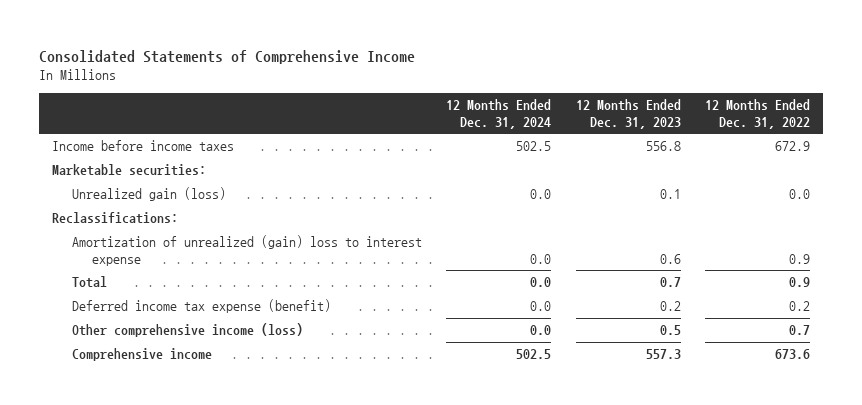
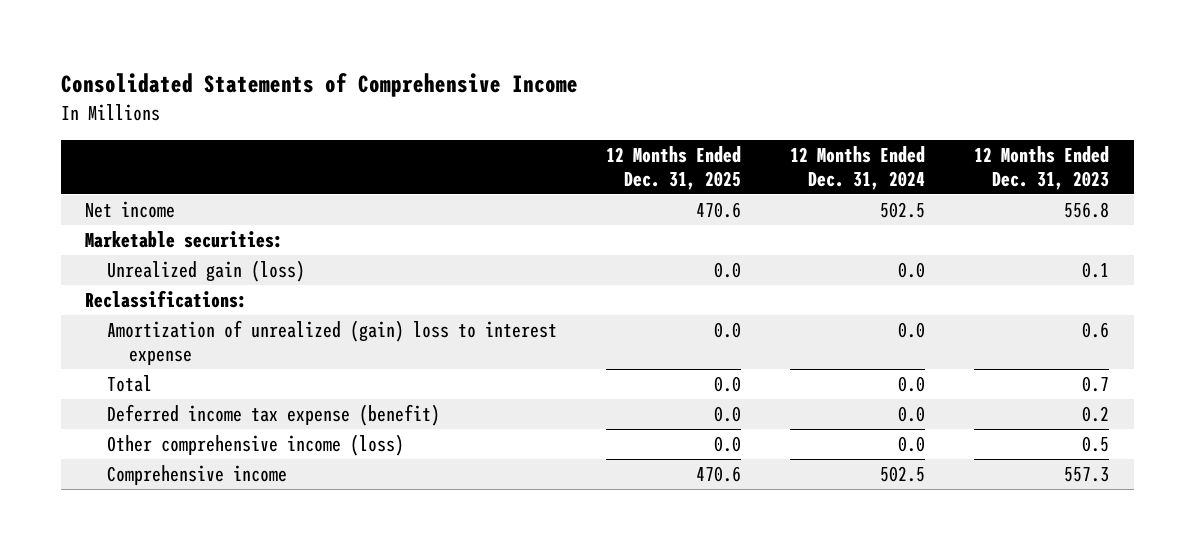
- | 12 Months Ended Dec. 31, 2024 | 12 Months Ended Dec. 31, 2023 | 12 Months Ended Dec. 31, 2022
+ | 12 Months Ended Dec. 31, 2025 | 12 Months Ended Dec. 31, 2024 | 12 Months Ended Dec. 31, 2023
- Income before income taxes | 502.5 | 556.8 | 672.9
+ Net income | 470.6 | 502.5 | 556.8

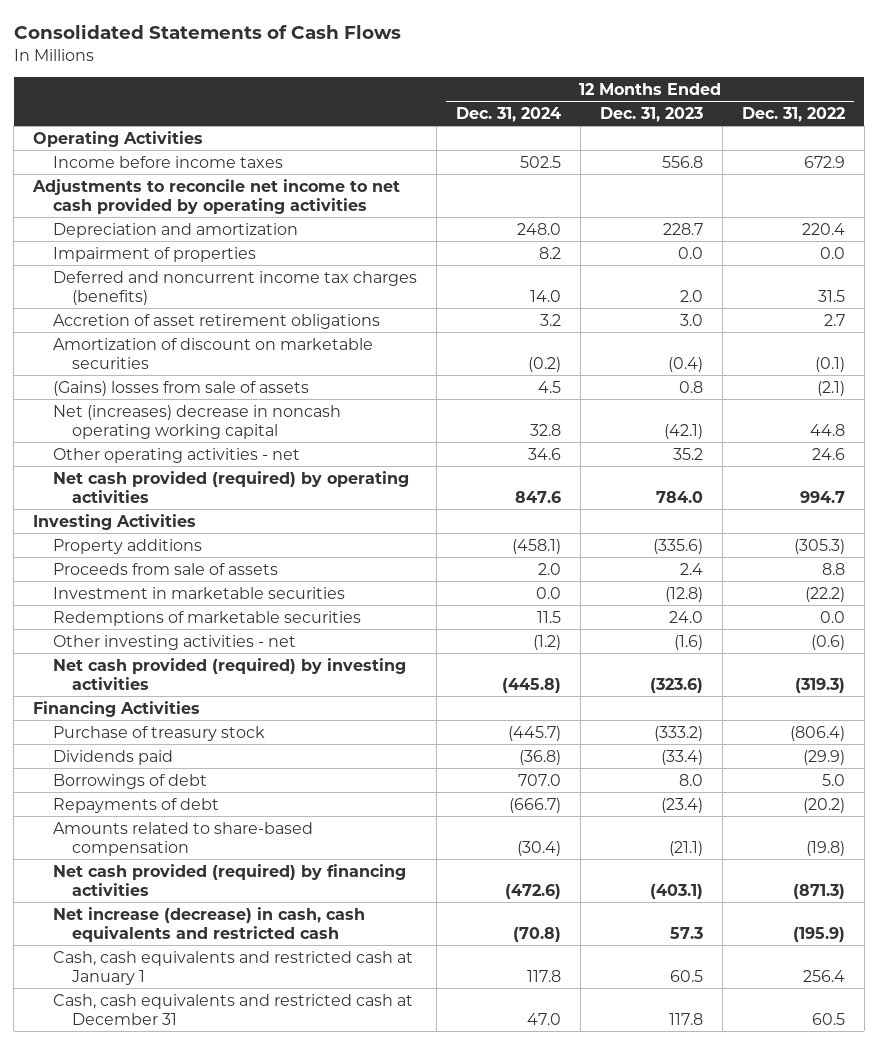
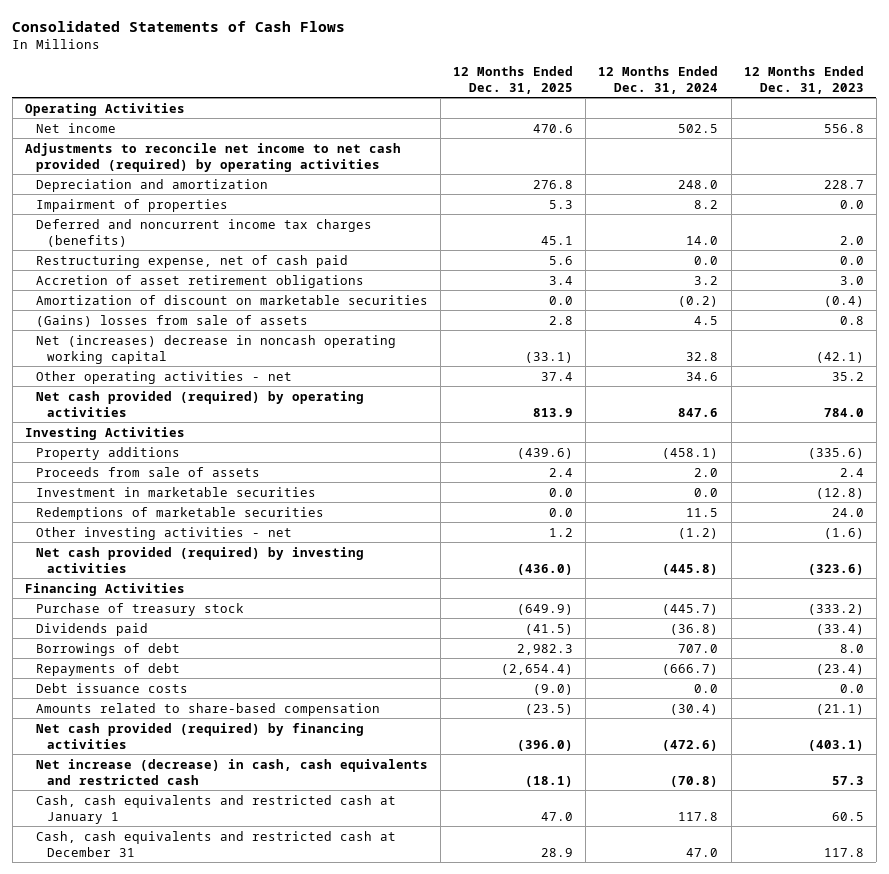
- | 12 Months Ended Dec. 31, 2024 | 12 Months Ended Dec. 31, 2023 | 12 Months Ended Dec. 31, 2022
+ | 12 Months Ended Dec. 31, 2025 | 12 Months Ended Dec. 31, 2024 | 12 Months Ended Dec. 31, 2023
- Income before income taxes | 502.5 | 556.8 | 672.9
- Adjustments to reconcile net income to net cash provided by operating activities
+ Net income | 470.6 | 502.5 | 556.8
+ Adjustments to reconcile net income to net cash provided (required) by operating activities
+ Restructuring expense, net of cash paid | 5.6 | 0.0 | 0.0
+ Debt issuance costs | (9.0) | 0.0 | 0.0

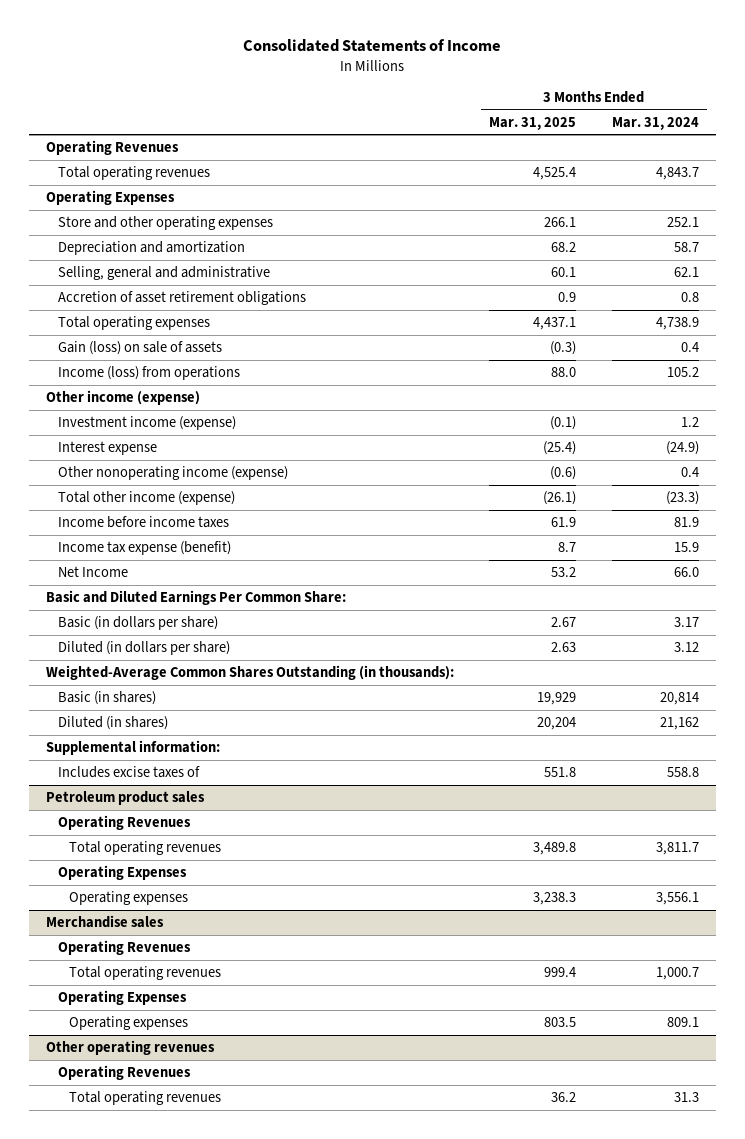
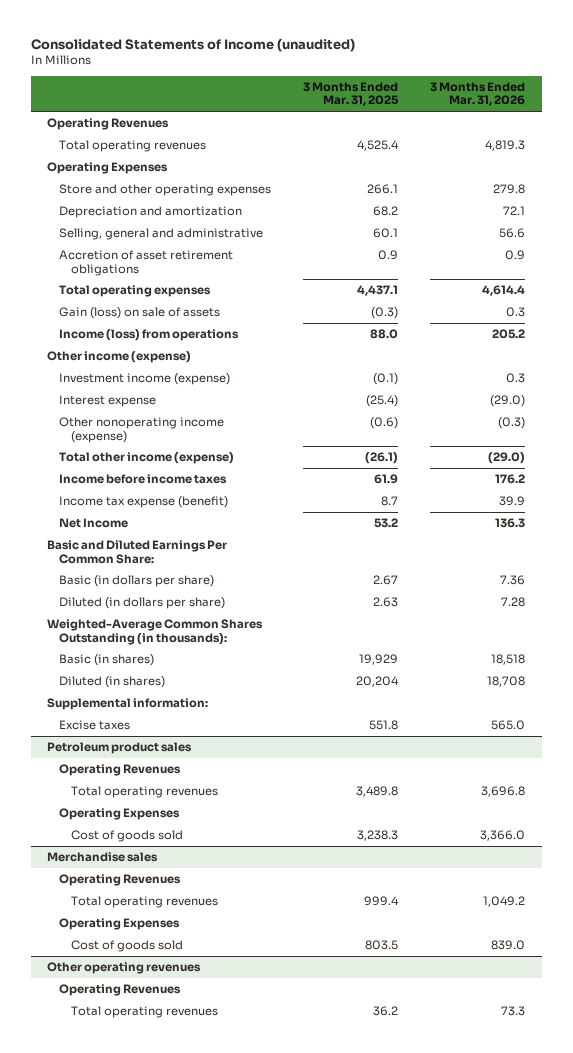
- Consolidated Statements of Income
+ Consolidated Statements of Income (unaudited)
- | 3 Months Ended Mar. 31, 2025 | 3 Months Ended Mar. 31, 2024
+ | 3 Months Ended Mar. 31, 2025 | 3 Months Ended Mar. 31, 2026
- Includes excise taxes of | 551.8 | 558.8
+ Excise taxes | 551.8 | 565.0
@ Petroleum product sales
- Operating expenses | 3,238.3 | 3,556.1
+ Cost of goods sold | 3,238.3 | 3,366.0
@ Merchandise sales
- Operating expenses | 803.5 | 809.1
+ Cost of goods sold | 803.5 | 839.0

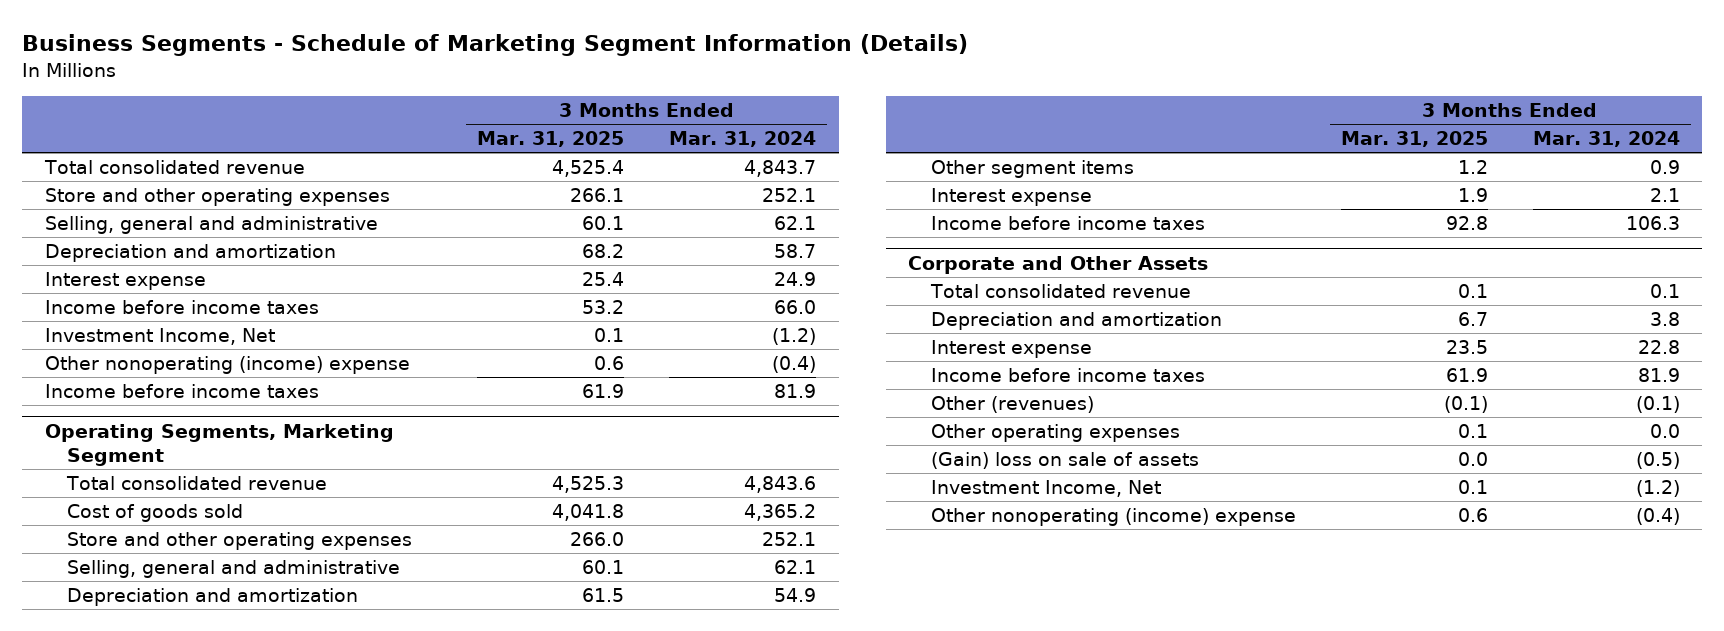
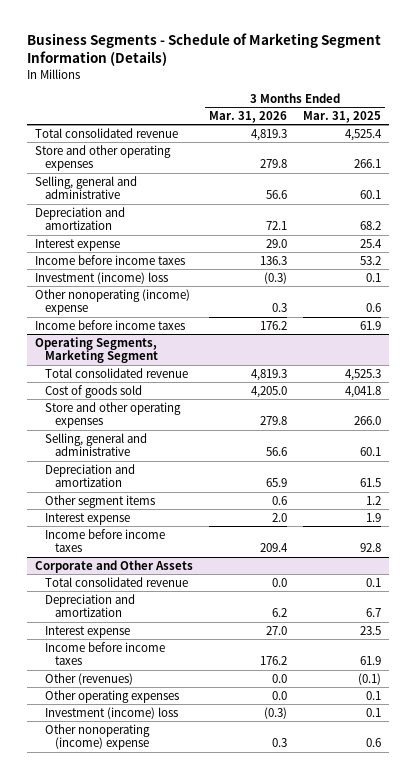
- | 3 Months Ended Mar. 31, 2025 | 3 Months Ended Mar. 31, 2024
+ | 3 Months Ended Mar. 31, 2026 | 3 Months Ended Mar. 31, 2025
- Investment Income, Net | 0.1 | (1.2)
+ Investment (income) loss | (0.3) | 0.1
@ Corporate and Other Assets
- (Gain) loss on sale of assets | 0.0 | (0.5)
- Investment Income, Net | 0.1 | (1.2)
+ Investment (income) loss | (0.3) | 0.1

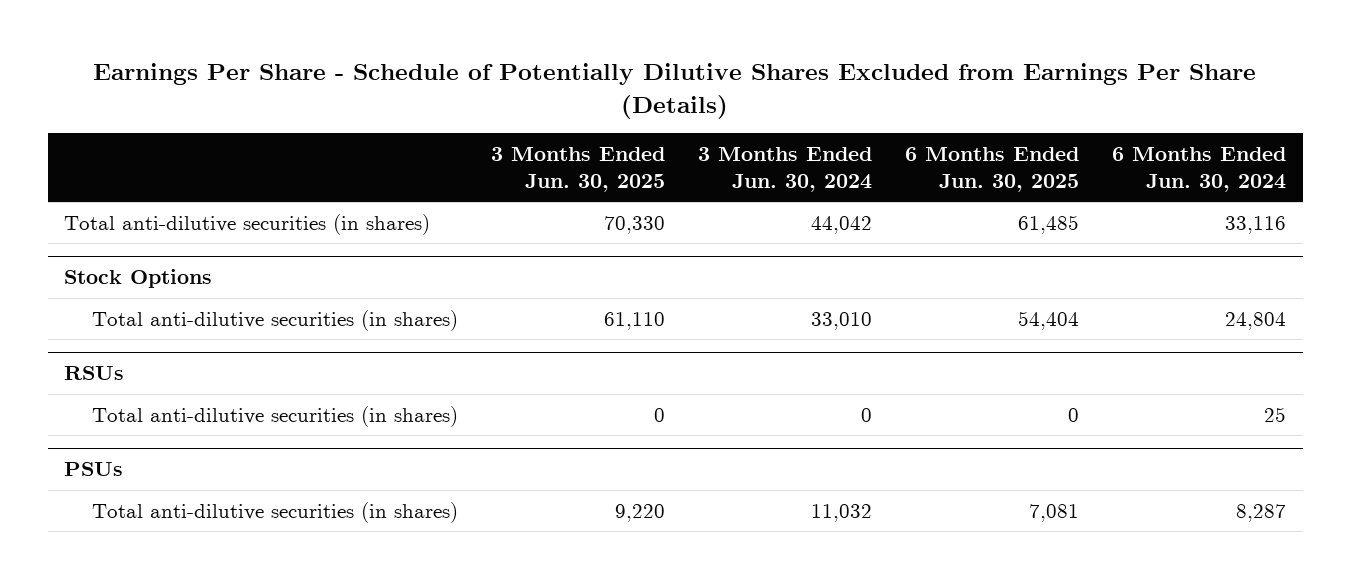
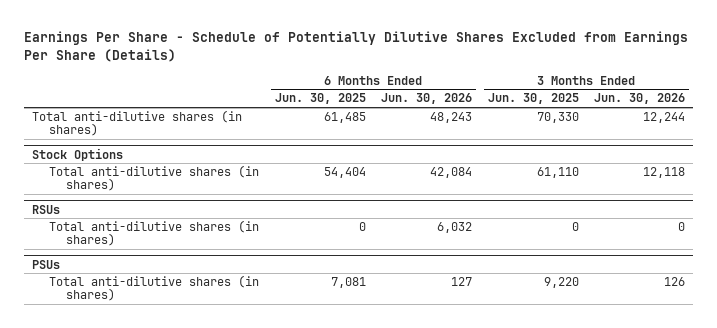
- | 3 Months Ended Jun. 30, 2025 | 3 Months Ended Jun. 30, 2024 | 6 Months Ended Jun. 30, 2025 | 6 Months Ended Jun. 30, 2024
+ | 6 Months Ended Jun. 30, 2025 | 6 Months Ended Jun. 30, 2026 | 3 Months Ended Jun. 30, 2025 | 3 Months Ended Jun. 30, 2026
- Total anti-dilutive securities (in shares) | 70,330 | 44,042 | 61,485 | 33,116
+ Total anti-dilutive shares (in shares) | 61,485 | 48,243 | 70,330 | 12,244
@ Stock Options
- Total anti-dilutive securities (in shares) | 61,110 | 33,010 | 54,404 | 24,804
+ Total anti-dilutive shares (in shares) | 54,404 | 42,084 | 61,110 | 12,118
@ RSUs
- Total anti-dilutive securities (in shares) | 0 | 0 | 0 | 25
+ Total anti-dilutive shares (in shares) | 0 | 6,032 | 0 | 0
@ PSUs
- Total anti-dilutive securities (in shares) | 9,220 | 11,032 | 7,081 | 8,287
+ Total anti-dilutive shares (in shares) | 7,081 | 127 | 9,220 | 126

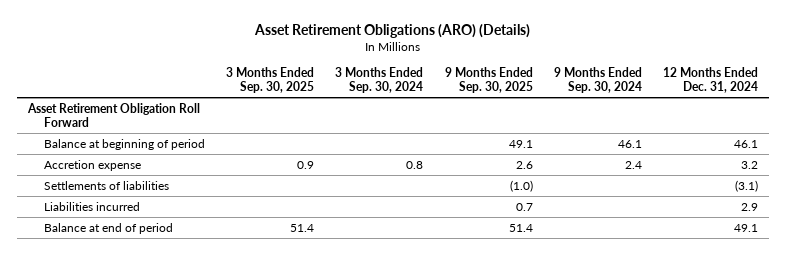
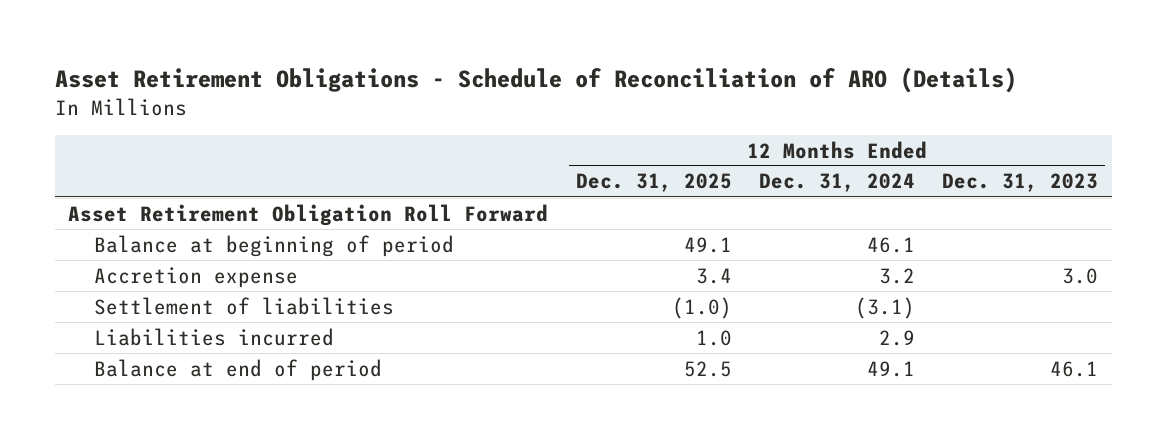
- Asset Retirement Obligations (ARO) (Details)
+ Asset Retirement Obligations - Schedule of Reconciliation of ARO (Details)
- | 3 Months Ended Sep. 30, 2025 | 3 Months Ended Sep. 30, 2024 | 9 Months Ended Sep. 30, 2025 | 9 Months Ended Sep. 30, 2024 | 12 Months Ended Dec. 31, 2024
+ | 12 Months Ended Dec. 31, 2025 | 12 Months Ended Dec. 31, 2024 | 12 Months Ended Dec. 31, 2023
- Settlements of liabilities | | | (1.0) | | (3.1)
+ Settlement of liabilities | (1.0) | (3.1) |

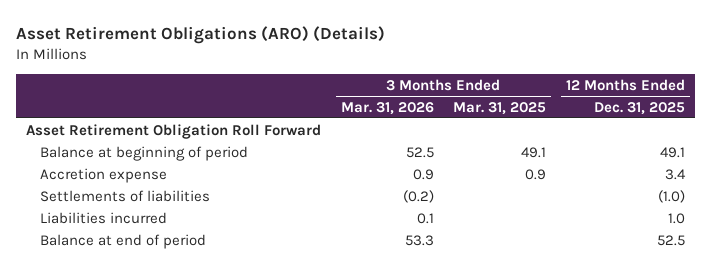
- Asset Retirement Obligations - Schedule of Reconciliation of ARO (Details)
+ Asset Retirement Obligations (ARO) (Details)
- | 12 Months Ended Dec. 31, 2025 | 12 Months Ended Dec. 31, 2024 | 12 Months Ended Dec. 31, 2023
+ | 3 Months Ended Mar. 31, 2026 | 3 Months Ended Mar. 31, 2025 | 12 Months Ended Dec. 31, 2025
- Settlement of liabilities | (1.0) | (3.1) |
+ Settlements of liabilities | (0.2) | | (1.0)

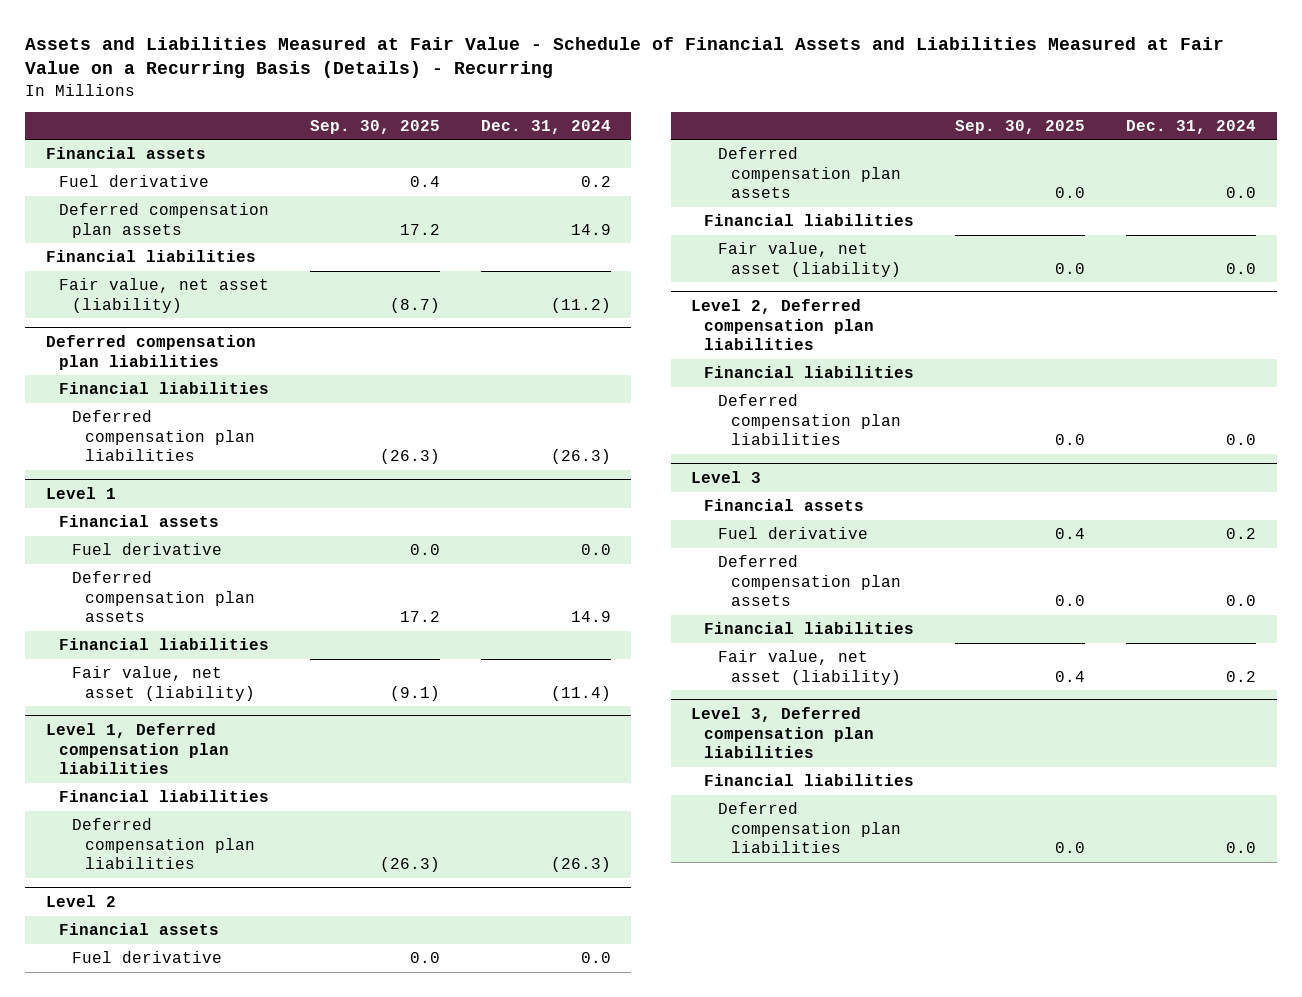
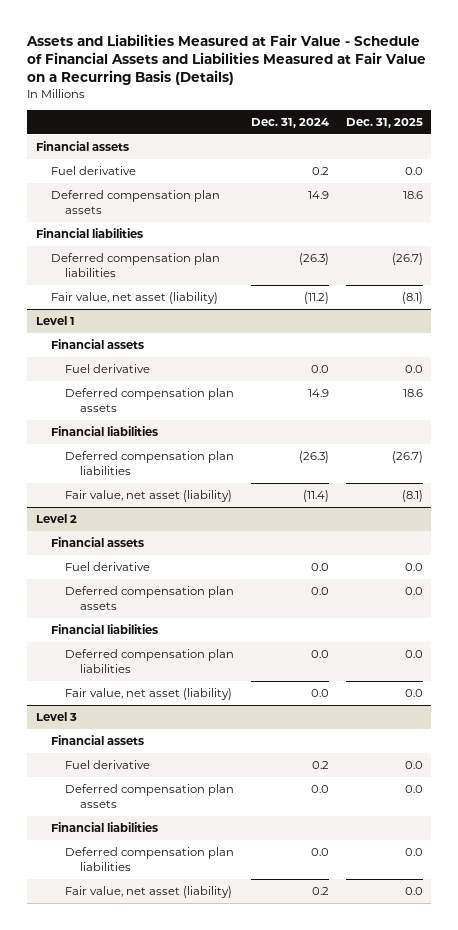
- Assets and Liabilities Measured at Fair Value - Schedule of Financial Assets and Liabilities Measured at Fair Value on a Recurring Basis (Details) - Recurring
+ Assets and Liabilities Measured at Fair Value - Schedule of Financial Assets and Liabilities Measured at Fair Value on a Recurring Basis (Details)
- | Sep. 30, 2025 | Dec. 31, 2024
+ | Dec. 31, 2024 | Dec. 31, 2025
- Deferred compensation plan liabilities
- Financial liabilities
moved down: Fair value, net asset (liability) | (11.2) | (8.1)
- Level 1, Deferred compensation plan liabilities
- Financial liabilities
@ Level 1
moved down: Fair value, net asset (liability) | (11.4) | (8.1)
- Level 2, Deferred compensation plan liabilities
- Financial liabilities
@ Level 2
moved down: Fair value, net asset (liability) | 0.0 | 0.0
- Level 3, Deferred compensation plan liabilities
- Financial liabilities
@ Level 3
moved down: Fair value, net asset (liability) | 0.2 | 0.0

